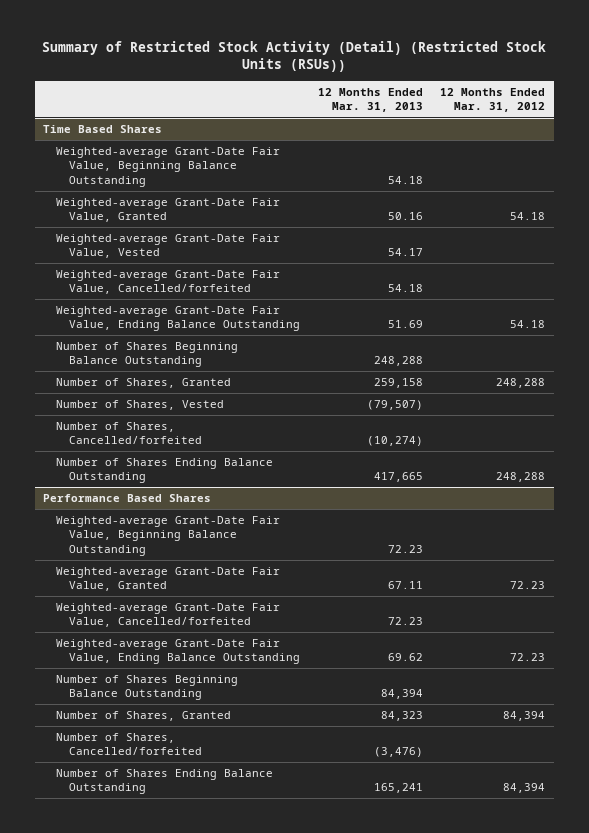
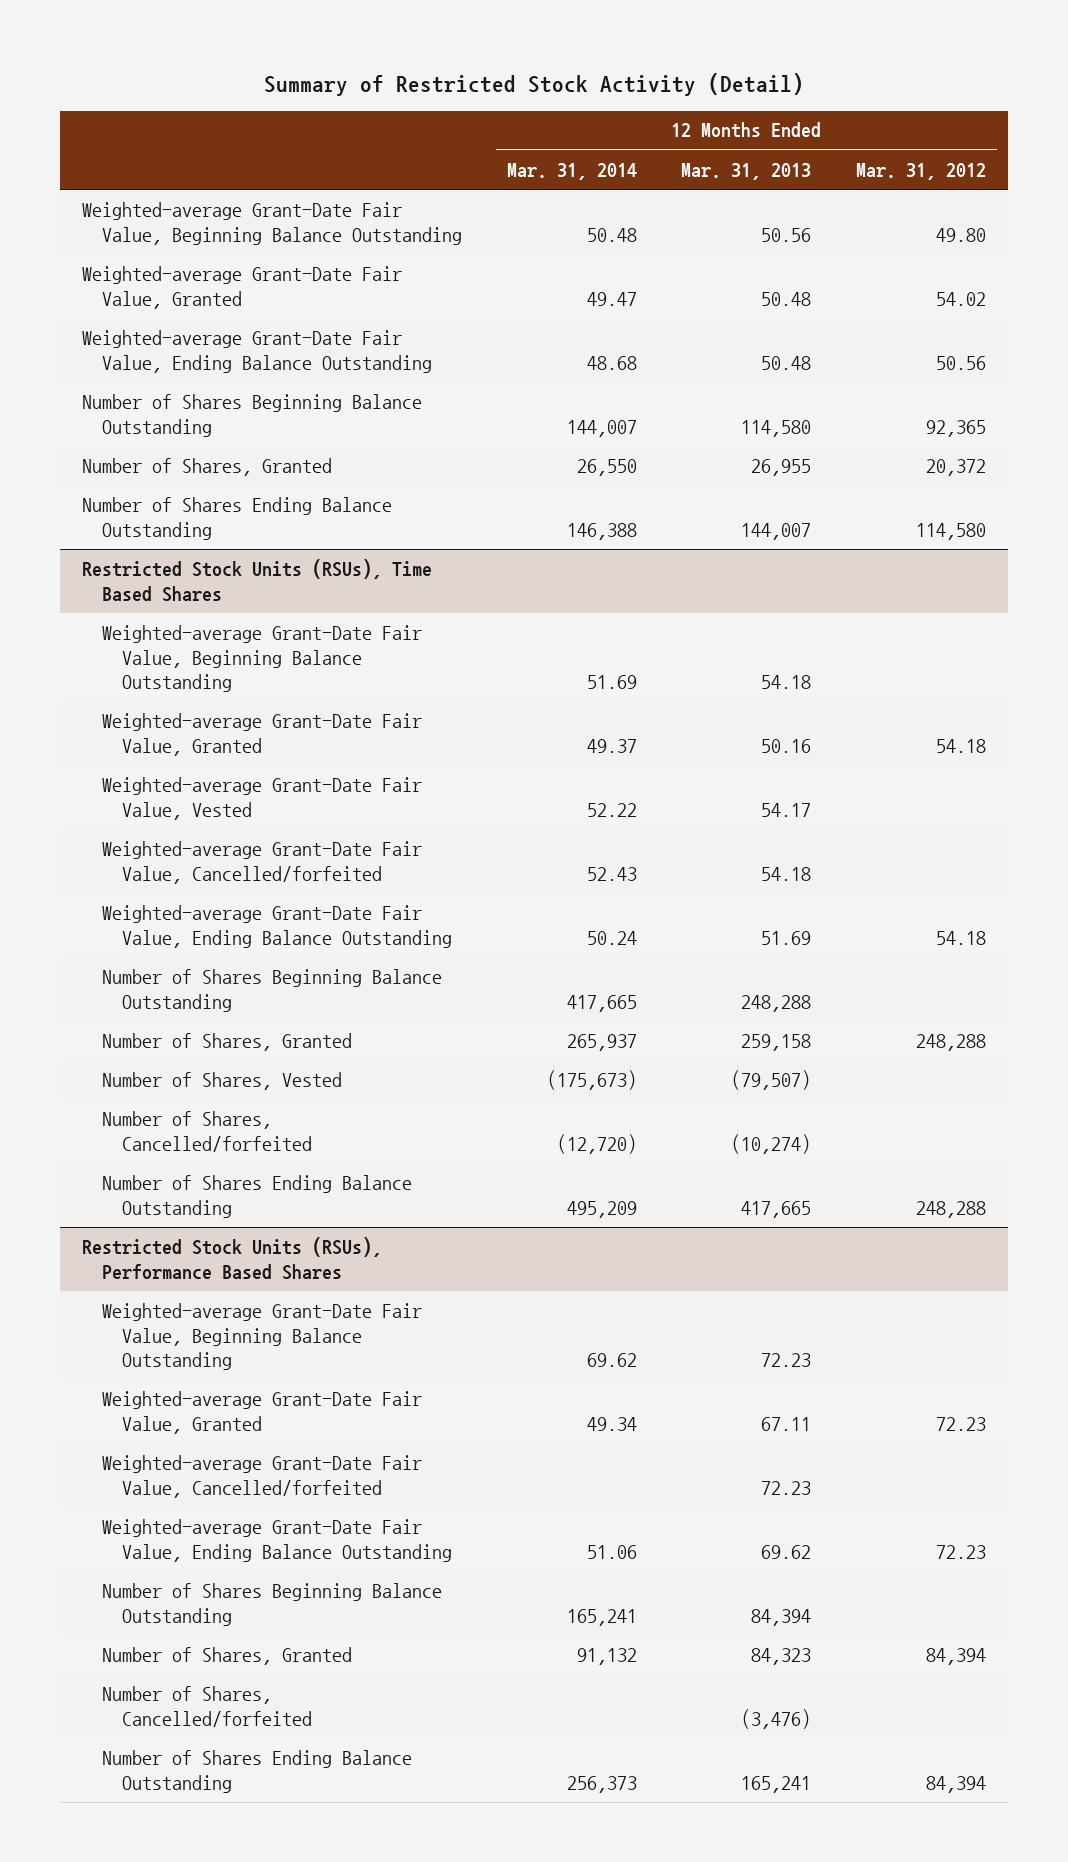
- Summary of Restricted Stock Activity (Detail) (Restricted Stock Units (RSUs))
+ Summary of Restricted Stock Activity (Detail)
- | 12 Months Ended Mar. 31, 2013 | 12 Months Ended Mar. 31, 2012
+ | 12 Months Ended Mar. 31, 2014 | 12 Months Ended Mar. 31, 2013 | 12 Months Ended Mar. 31, 2012
- Time Based Shares
+ Weighted-average Grant-Date Fair Value, Beginning Balance Outstanding | 50.48 | 50.56 | 49.80
+ Weighted-average Grant-Date Fair Value, Granted | 49.47 | 50.48 | 54.02
+ Weighted-average Grant-Date Fair Value, Ending Balance Outstanding | 48.68 | 50.48 | 50.56
+ Number of Shares Beginning Balance Outstanding | 144,007 | 114,580 | 92,365
+ Number of Shares, Granted | 26,550 | 26,955 | 20,372
+ Number of Shares Ending Balance Outstanding | 146,388 | 144,007 | 114,580
+ Restricted Stock Units (RSUs), Time Based Shares
- Performance Based Shares
+ Restricted Stock Units (RSUs), Performance Based Shares

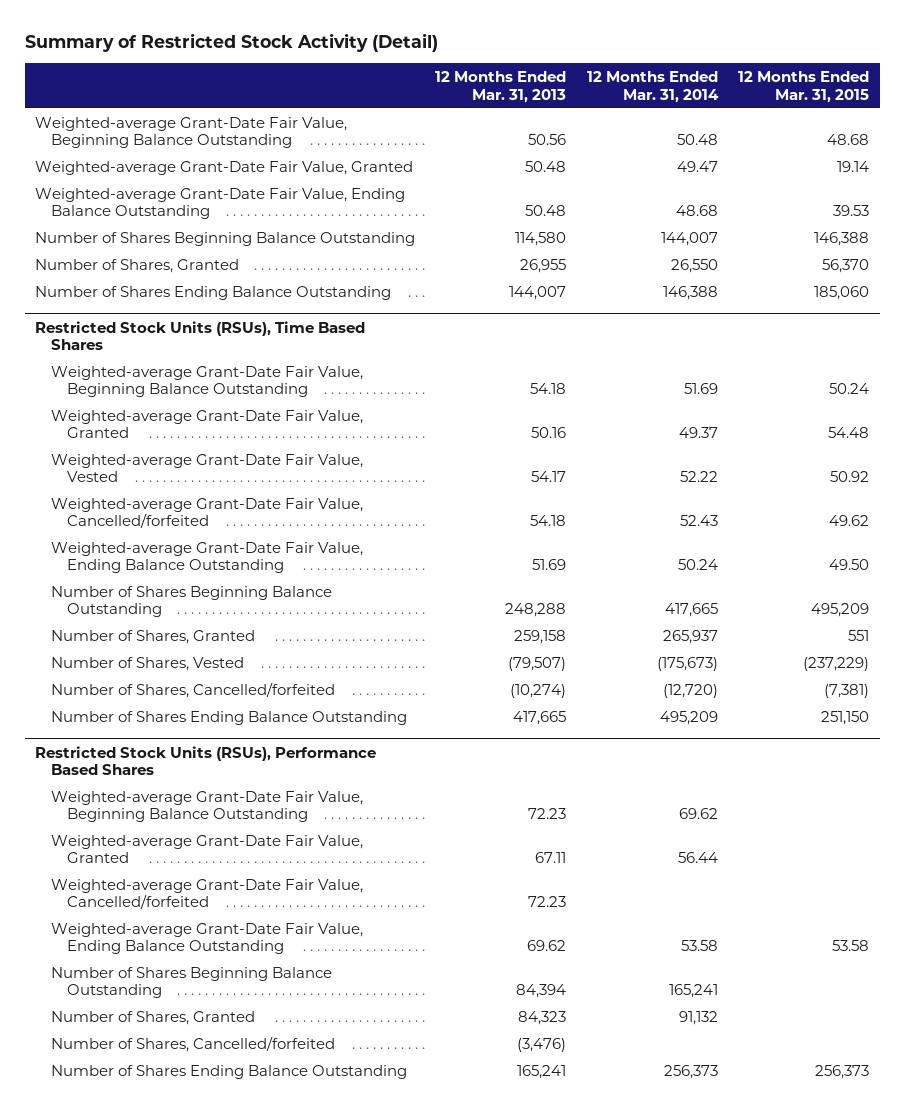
- | 12 Months Ended Mar. 31, 2014 | 12 Months Ended Mar. 31, 2013 | 12 Months Ended Mar. 31, 2012
+ | 12 Months Ended Mar. 31, 2013 | 12 Months Ended Mar. 31, 2014 | 12 Months Ended Mar. 31, 2015
@ Restricted Stock Units (RSUs), Performance Based Shares
- Weighted-average Grant-Date Fair Value, Granted | 49.34 | 67.11 | 72.23
+ Weighted-average Grant-Date Fair Value, Granted | 67.11 | 56.44 |
- Weighted-average Grant-Date Fair Value, Ending Balance Outstanding | 51.06 | 69.62 | 72.23
+ Weighted-average Grant-Date Fair Value, Ending Balance Outstanding | 69.62 | 53.58 | 53.58

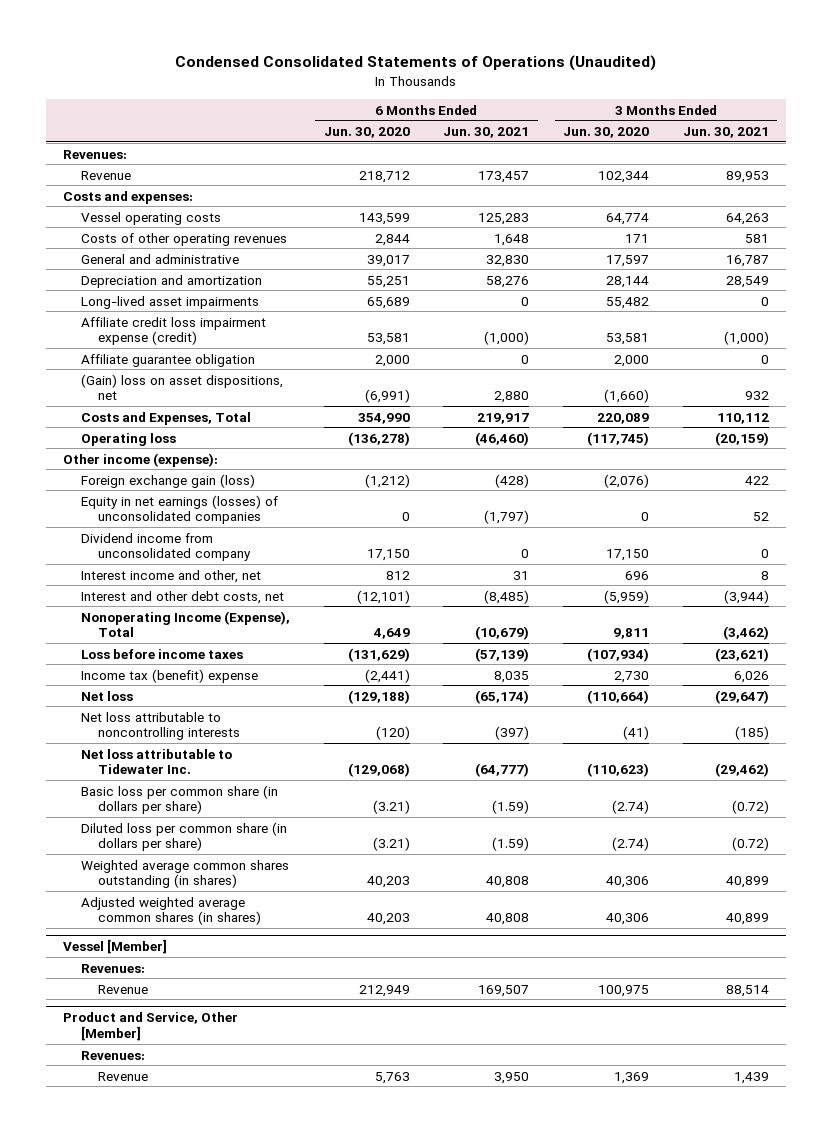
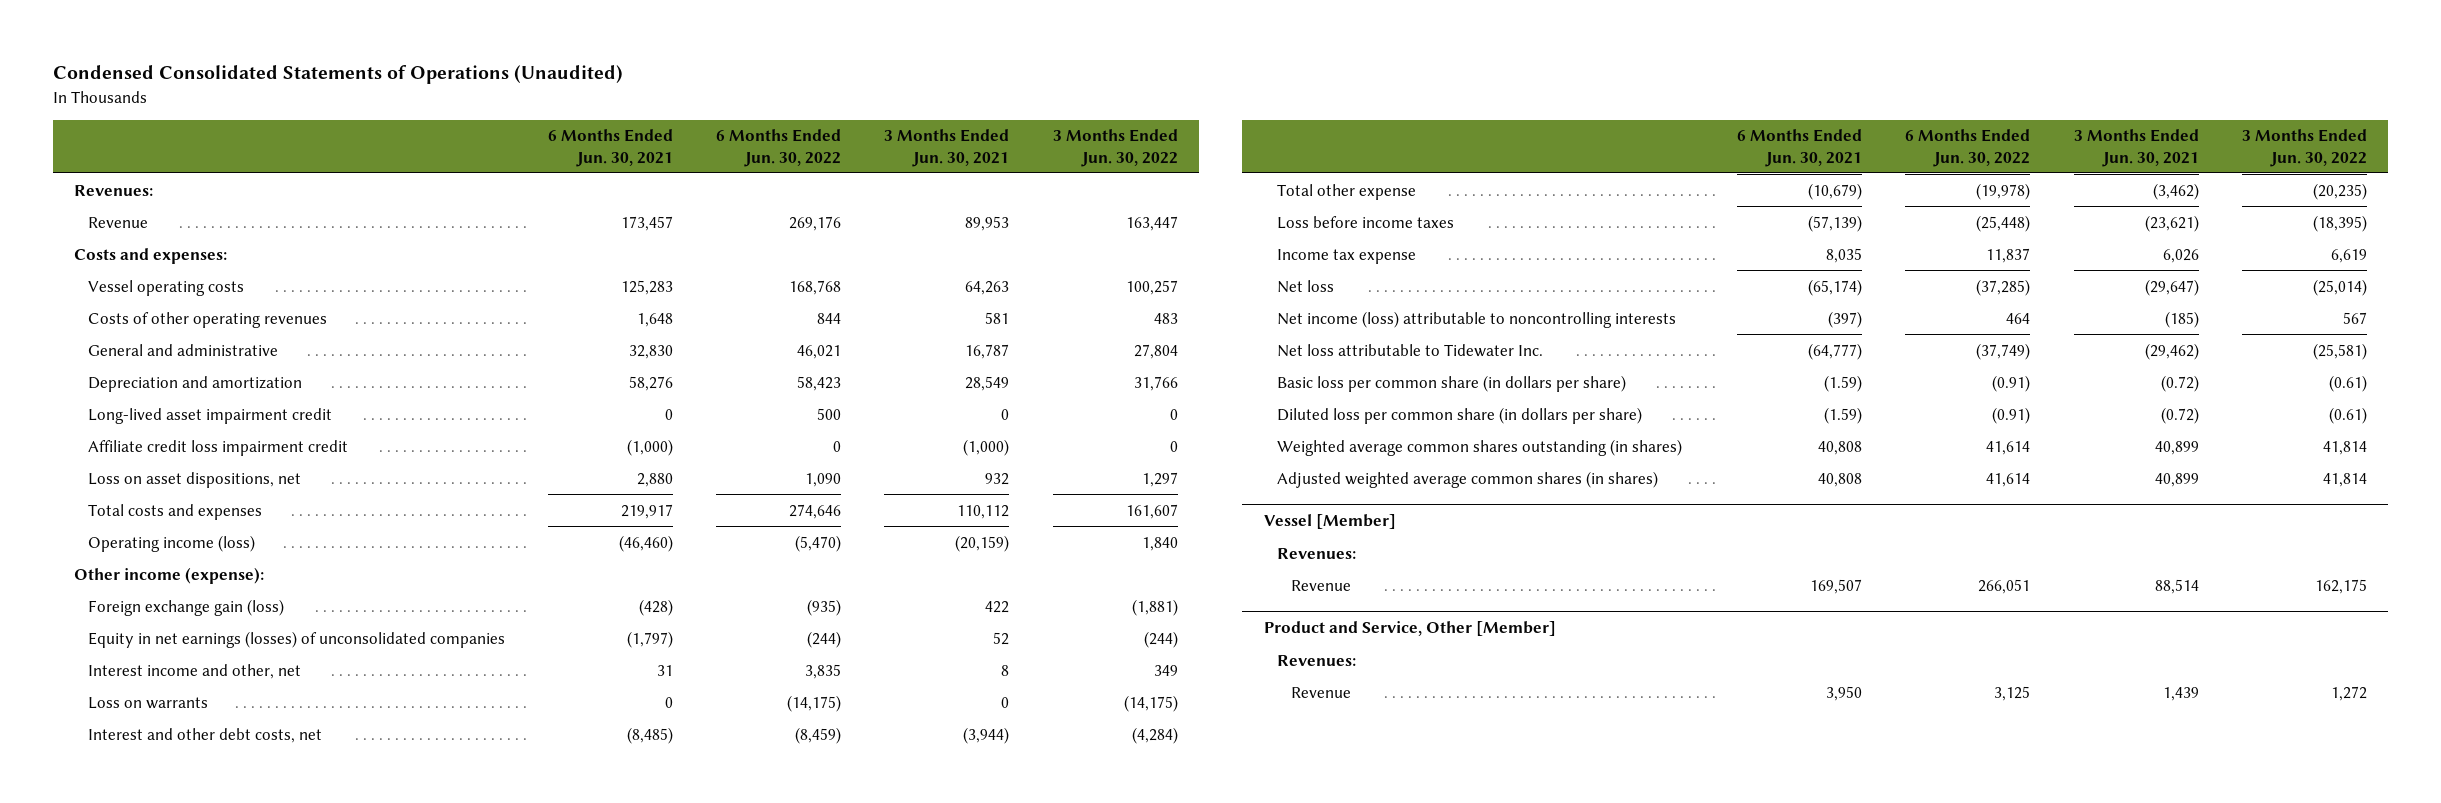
- | 6 Months Ended Jun. 30, 2020 | 6 Months Ended Jun. 30, 2021 | 3 Months Ended Jun. 30, 2020 | 3 Months Ended Jun. 30, 2021
+ | 6 Months Ended Jun. 30, 2021 | 6 Months Ended Jun. 30, 2022 | 3 Months Ended Jun. 30, 2021 | 3 Months Ended Jun. 30, 2022
- Long-lived asset impairments | 65,689 | 0 | 55,482 | 0
- Affiliate credit loss impairment expense (credit) | 53,581 | (1,000) | 53,581 | (1,000)
- Affiliate guarantee obligation | 2,000 | 0 | 2,000 | 0
- (Gain) loss on asset dispositions, net | (6,991) | 2,880 | (1,660) | 932
- Costs and Expenses, Total | 354,990 | 219,917 | 220,089 | 110,112
- Operating loss | (136,278) | (46,460) | (117,745) | (20,159)
+ Long-lived asset impairment credit | 0 | 500 | 0 | 0
+ Affiliate credit loss impairment credit | (1,000) | 0 | (1,000) | 0
+ Loss on asset dispositions, net | 2,880 | 1,090 | 932 | 1,297
+ Total costs and expenses | 219,917 | 274,646 | 110,112 | 161,607
+ Operating income (loss) | (46,460) | (5,470) | (20,159) | 1,840
- Dividend income from unconsolidated company | 17,150 | 0 | 17,150 | 0
+ Loss on warrants | 0 | (14,175) | 0 | (14,175)
- Nonoperating Income (Expense), Total | 4,649 | (10,679) | 9,811 | (3,462)
+ Total other expense | (10,679) | (19,978) | (3,462) | (20,235)
- Income tax (benefit) expense | (2,441) | 8,035 | 2,730 | 6,026
+ Income tax expense | 8,035 | 11,837 | 6,026 | 6,619
- Net loss attributable to noncontrolling interests | (120) | (397) | (41) | (185)
+ Net income (loss) attributable to noncontrolling interests | (397) | 464 | (185) | 567

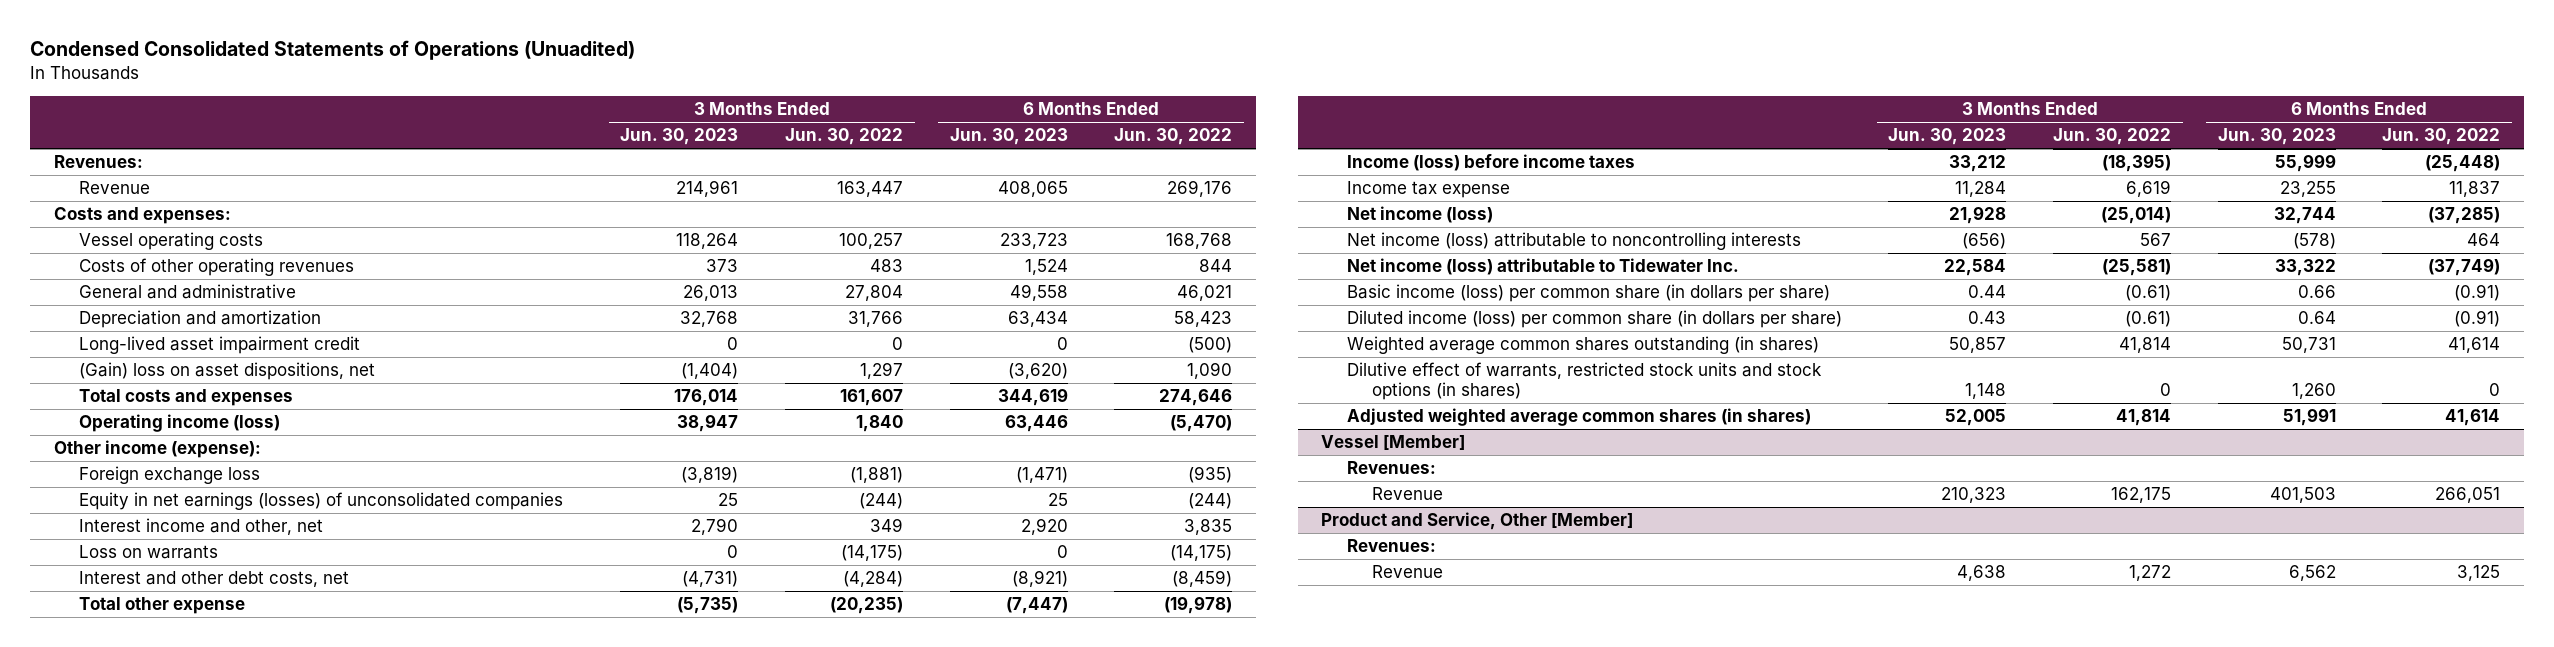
- Condensed Consolidated Statements of Operations (Unaudited)
+ Condensed Consolidated Statements of Operations (Unuadited)
- | 6 Months Ended Jun. 30, 2021 | 6 Months Ended Jun. 30, 2022 | 3 Months Ended Jun. 30, 2021 | 3 Months Ended Jun. 30, 2022
+ | 3 Months Ended Jun. 30, 2023 | 3 Months Ended Jun. 30, 2022 | 6 Months Ended Jun. 30, 2023 | 6 Months Ended Jun. 30, 2022
- Long-lived asset impairment credit | 0 | 500 | 0 | 0
- Affiliate credit loss impairment credit | (1,000) | 0 | (1,000) | 0
- Loss on asset dispositions, net | 2,880 | 1,090 | 932 | 1,297
+ Long-lived asset impairment credit | 0 | 0 | 0 | (500)
+ (Gain) loss on asset dispositions, net | (1,404) | 1,297 | (3,620) | 1,090
- Foreign exchange gain (loss) | (428) | (935) | 422 | (1,881)
+ Foreign exchange loss | (3,819) | (1,881) | (1,471) | (935)
- Loss before income taxes | (57,139) | (25,448) | (23,621) | (18,395)
+ Income (loss) before income taxes | 33,212 | (18,395) | 55,999 | (25,448)
- Net loss | (65,174) | (37,285) | (29,647) | (25,014)
+ Net income (loss) | 21,928 | (25,014) | 32,744 | (37,285)
- Net loss attributable to Tidewater Inc. | (64,777) | (37,749) | (29,462) | (25,581)
- Basic loss per common share (in dollars per share) | (1.59) | (0.91) | (0.72) | (0.61)
- Diluted loss per common share (in dollars per share) | (1.59) | (0.91) | (0.72) | (0.61)
+ Net income (loss) attributable to Tidewater Inc. | 22,584 | (25,581) | 33,322 | (37,749)
+ Basic income (loss) per common share (in dollars per share) | 0.44 | (0.61) | 0.66 | (0.91)
+ Diluted income (loss) per common share (in dollars per share) | 0.43 | (0.61) | 0.64 | (0.91)
+ Dilutive effect of warrants, restricted stock units and stock options (in shares) | 1,148 | 0 | 1,260 | 0

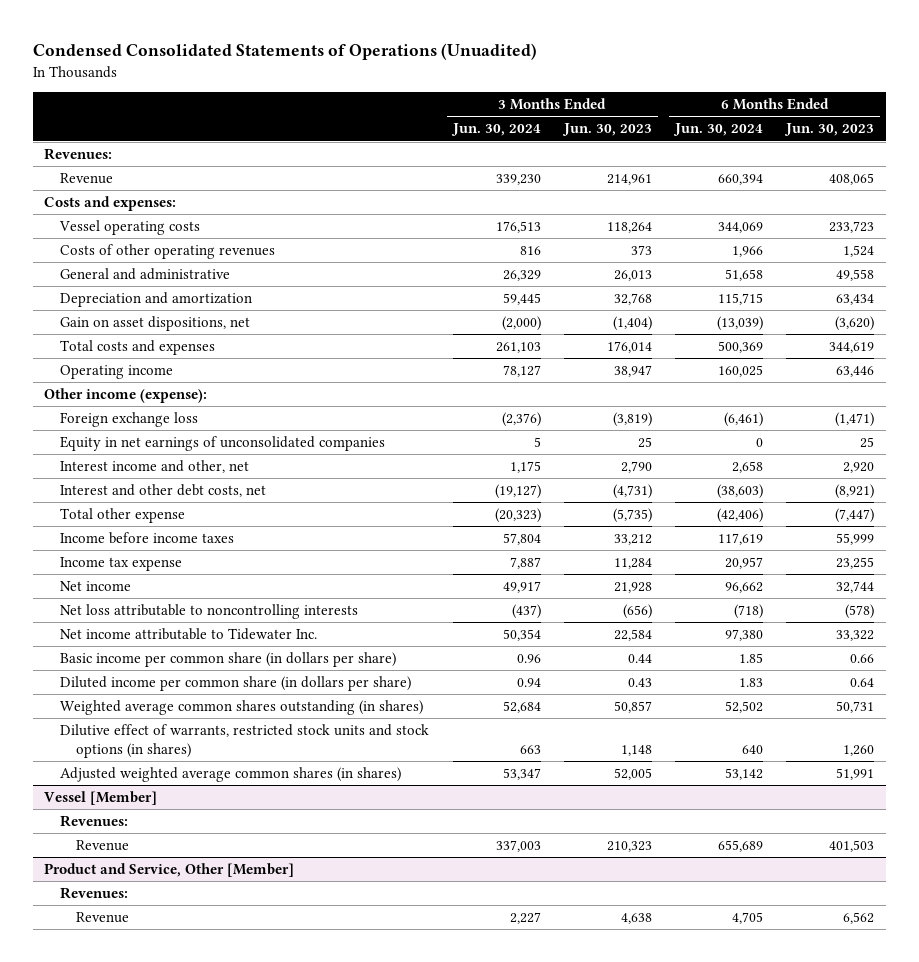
- | 3 Months Ended Jun. 30, 2023 | 3 Months Ended Jun. 30, 2022 | 6 Months Ended Jun. 30, 2023 | 6 Months Ended Jun. 30, 2022
+ | 3 Months Ended Jun. 30, 2024 | 3 Months Ended Jun. 30, 2023 | 6 Months Ended Jun. 30, 2024 | 6 Months Ended Jun. 30, 2023
- Long-lived asset impairment credit | 0 | 0 | 0 | (500)
- (Gain) loss on asset dispositions, net | (1,404) | 1,297 | (3,620) | 1,090
+ Gain on asset dispositions, net | (2,000) | (1,404) | (13,039) | (3,620)
- Operating income (loss) | 38,947 | 1,840 | 63,446 | (5,470)
+ Operating income | 78,127 | 38,947 | 160,025 | 63,446
- Equity in net earnings (losses) of unconsolidated companies | 25 | (244) | 25 | (244)
+ Equity in net earnings of unconsolidated companies | 5 | 25 | 0 | 25
- Loss on warrants | 0 | (14,175) | 0 | (14,175)
- Income (loss) before income taxes | 33,212 | (18,395) | 55,999 | (25,448)
+ Income before income taxes | 57,804 | 33,212 | 117,619 | 55,999
- Net income (loss) | 21,928 | (25,014) | 32,744 | (37,285)
- Net income (loss) attributable to noncontrolling interests | (656) | 567 | (578) | 464
- Net income (loss) attributable to Tidewater Inc. | 22,584 | (25,581) | 33,322 | (37,749)
- Basic income (loss) per common share (in dollars per share) | 0.44 | (0.61) | 0.66 | (0.91)
- Diluted income (loss) per common share (in dollars per share) | 0.43 | (0.61) | 0.64 | (0.91)
+ Net income | 49,917 | 21,928 | 96,662 | 32,744
+ Net loss attributable to noncontrolling interests | (437) | (656) | (718) | (578)
+ Net income attributable to Tidewater Inc. | 50,354 | 22,584 | 97,380 | 33,322
+ Basic income per common share (in dollars per share) | 0.96 | 0.44 | 1.85 | 0.66
+ Diluted income per common share (in dollars per share) | 0.94 | 0.43 | 1.83 | 0.64

